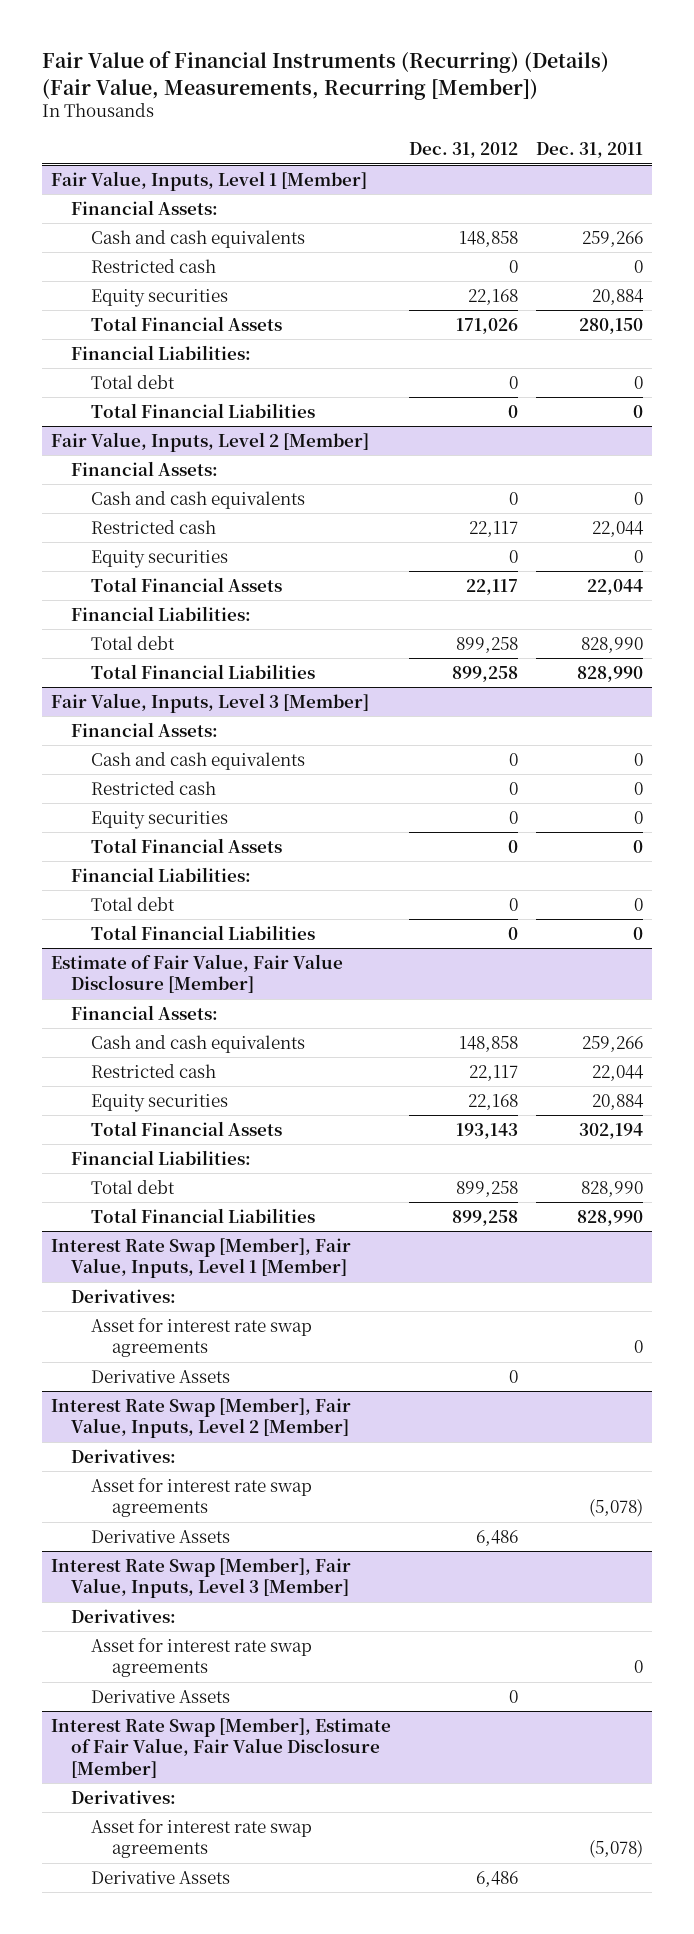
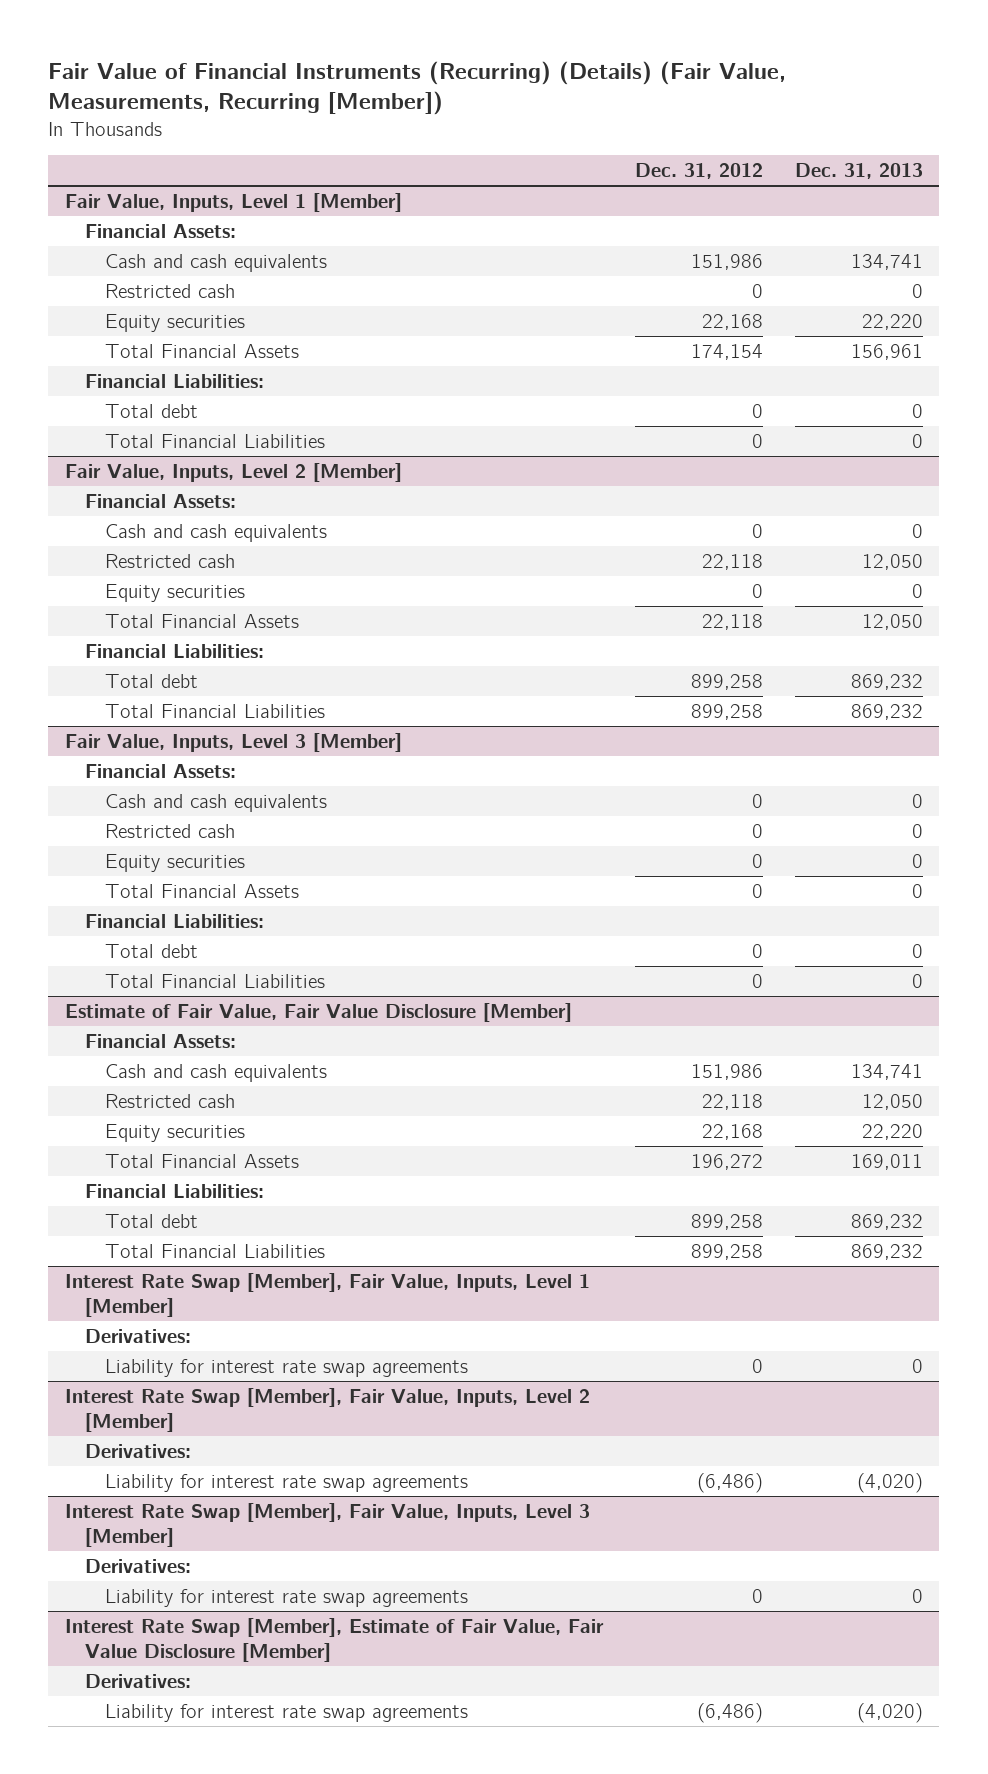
- | Dec. 31, 2012 | Dec. 31, 2011
+ | Dec. 31, 2012 | Dec. 31, 2013
@ Fair Value, Inputs, Level 1 [Member]
- Cash and cash equivalents | 148,858 | 259,266
+ Cash and cash equivalents | 151,986 | 134,741
- Total Financial Assets | 171,026 | 280,150
+ Total Financial Assets | 174,154 | 156,961
@ Fair Value, Inputs, Level 2 [Member]
- Restricted cash | 22,117 | 22,044
+ Restricted cash | 22,118 | 12,050
- Total Financial Assets | 22,117 | 22,044
+ Total Financial Assets | 22,118 | 12,050
@ Estimate of Fair Value, Fair Value Disclosure [Member]
- Cash and cash equivalents | 148,858 | 259,266
- Restricted cash | 22,117 | 22,044
+ Cash and cash equivalents | 151,986 | 134,741
+ Restricted cash | 22,118 | 12,050
- Total Financial Assets | 193,143 | 302,194
+ Total Financial Assets | 196,272 | 169,011
@ Interest Rate Swap [Member], Fair Value, Inputs, Level 1 [Member]
- Asset for interest rate swap agreements | | 0
- Derivative Assets | 0 |
+ Liability for interest rate swap agreements | 0 | 0
@ Interest Rate Swap [Member], Fair Value, Inputs, Level 2 [Member]
- Asset for interest rate swap agreements | | (5,078)
- Derivative Assets | 6,486 |
+ Liability for interest rate swap agreements | (6,486) | (4,020)
@ Interest Rate Swap [Member], Fair Value, Inputs, Level 3 [Member]
- Asset for interest rate swap agreements | | 0
- Derivative Assets | 0 |
+ Liability for interest rate swap agreements | 0 | 0
@ Interest Rate Swap [Member], Estimate of Fair Value, Fair Value Disclosure [Member]
- Asset for interest rate swap agreements | | (5,078)
- Derivative Assets | 6,486 |
+ Liability for interest rate swap agreements | (6,486) | (4,020)

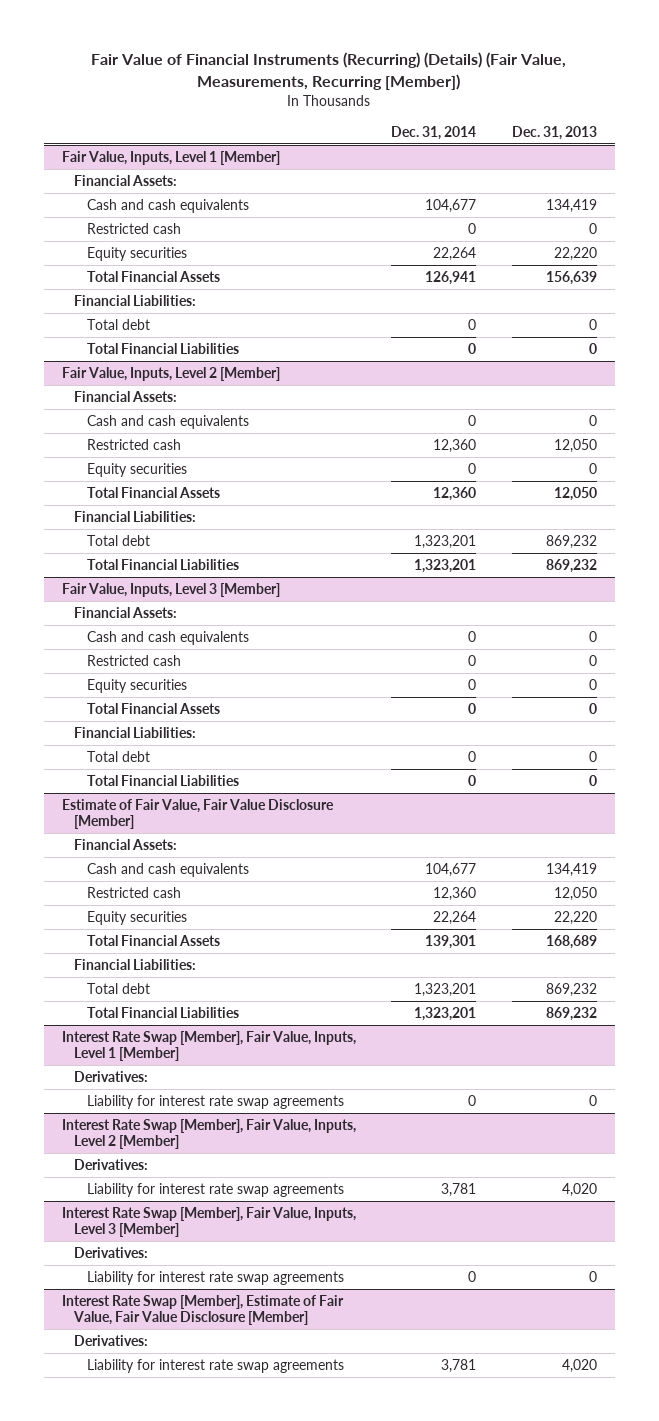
- | Dec. 31, 2012 | Dec. 31, 2013
+ | Dec. 31, 2014 | Dec. 31, 2013
@ Fair Value, Inputs, Level 1 [Member]
- Cash and cash equivalents | 151,986 | 134,741
+ Cash and cash equivalents | 104,677 | 134,419
- Total Financial Assets | 174,154 | 156,961
+ Total Financial Assets | 126,941 | 156,639
@ Estimate of Fair Value, Fair Value Disclosure [Member]
- Cash and cash equivalents | 151,986 | 134,741
+ Cash and cash equivalents | 104,677 | 134,419
- Total Financial Assets | 196,272 | 169,011
+ Total Financial Assets | 139,301 | 168,689
@ Interest Rate Swap [Member], Fair Value, Inputs, Level 2 [Member]
- Liability for interest rate swap agreements | (6,486) | (4,020)
+ Liability for interest rate swap agreements | 3,781 | 4,020
@ Interest Rate Swap [Member], Estimate of Fair Value, Fair Value Disclosure [Member]
- Liability for interest rate swap agreements | (6,486) | (4,020)
+ Liability for interest rate swap agreements | 3,781 | 4,020

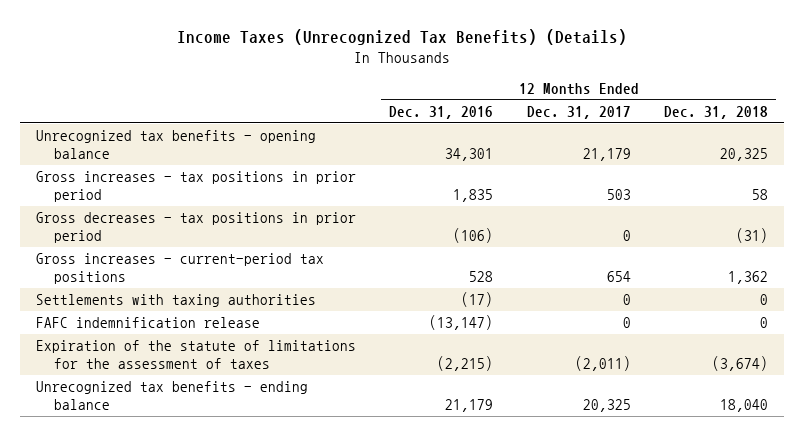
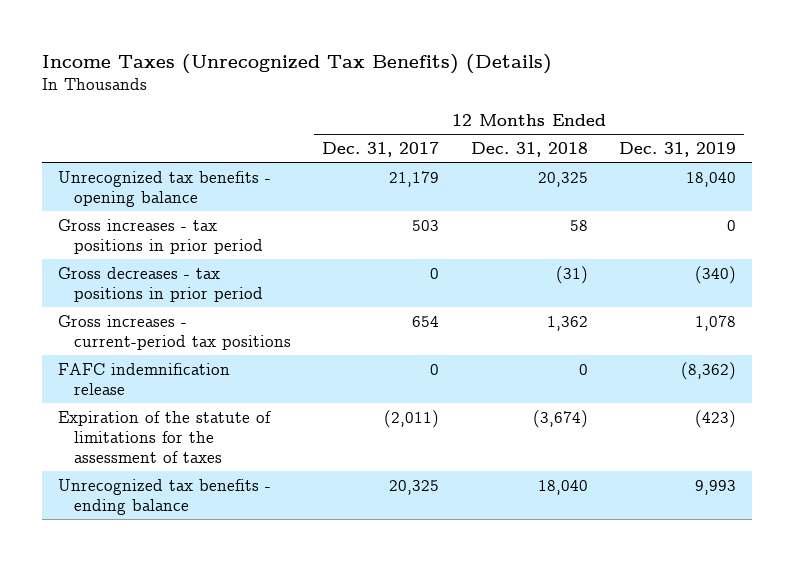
- | 12 Months Ended Dec. 31, 2016 | 12 Months Ended Dec. 31, 2017 | 12 Months Ended Dec. 31, 2018
+ | 12 Months Ended Dec. 31, 2017 | 12 Months Ended Dec. 31, 2018 | 12 Months Ended Dec. 31, 2019
- Settlements with taxing authorities | (17) | 0 | 0

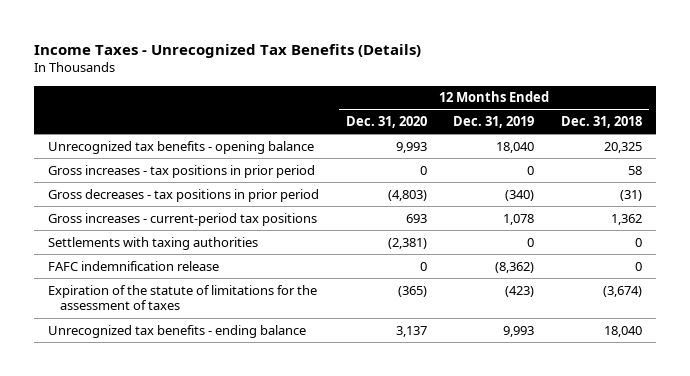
- Income Taxes (Unrecognized Tax Benefits) (Details)
+ Income Taxes - Unrecognized Tax Benefits (Details)
- | 12 Months Ended Dec. 31, 2017 | 12 Months Ended Dec. 31, 2018 | 12 Months Ended Dec. 31, 2019
+ | 12 Months Ended Dec. 31, 2020 | 12 Months Ended Dec. 31, 2019 | 12 Months Ended Dec. 31, 2018
+ Settlements with taxing authorities | (2,381) | 0 | 0

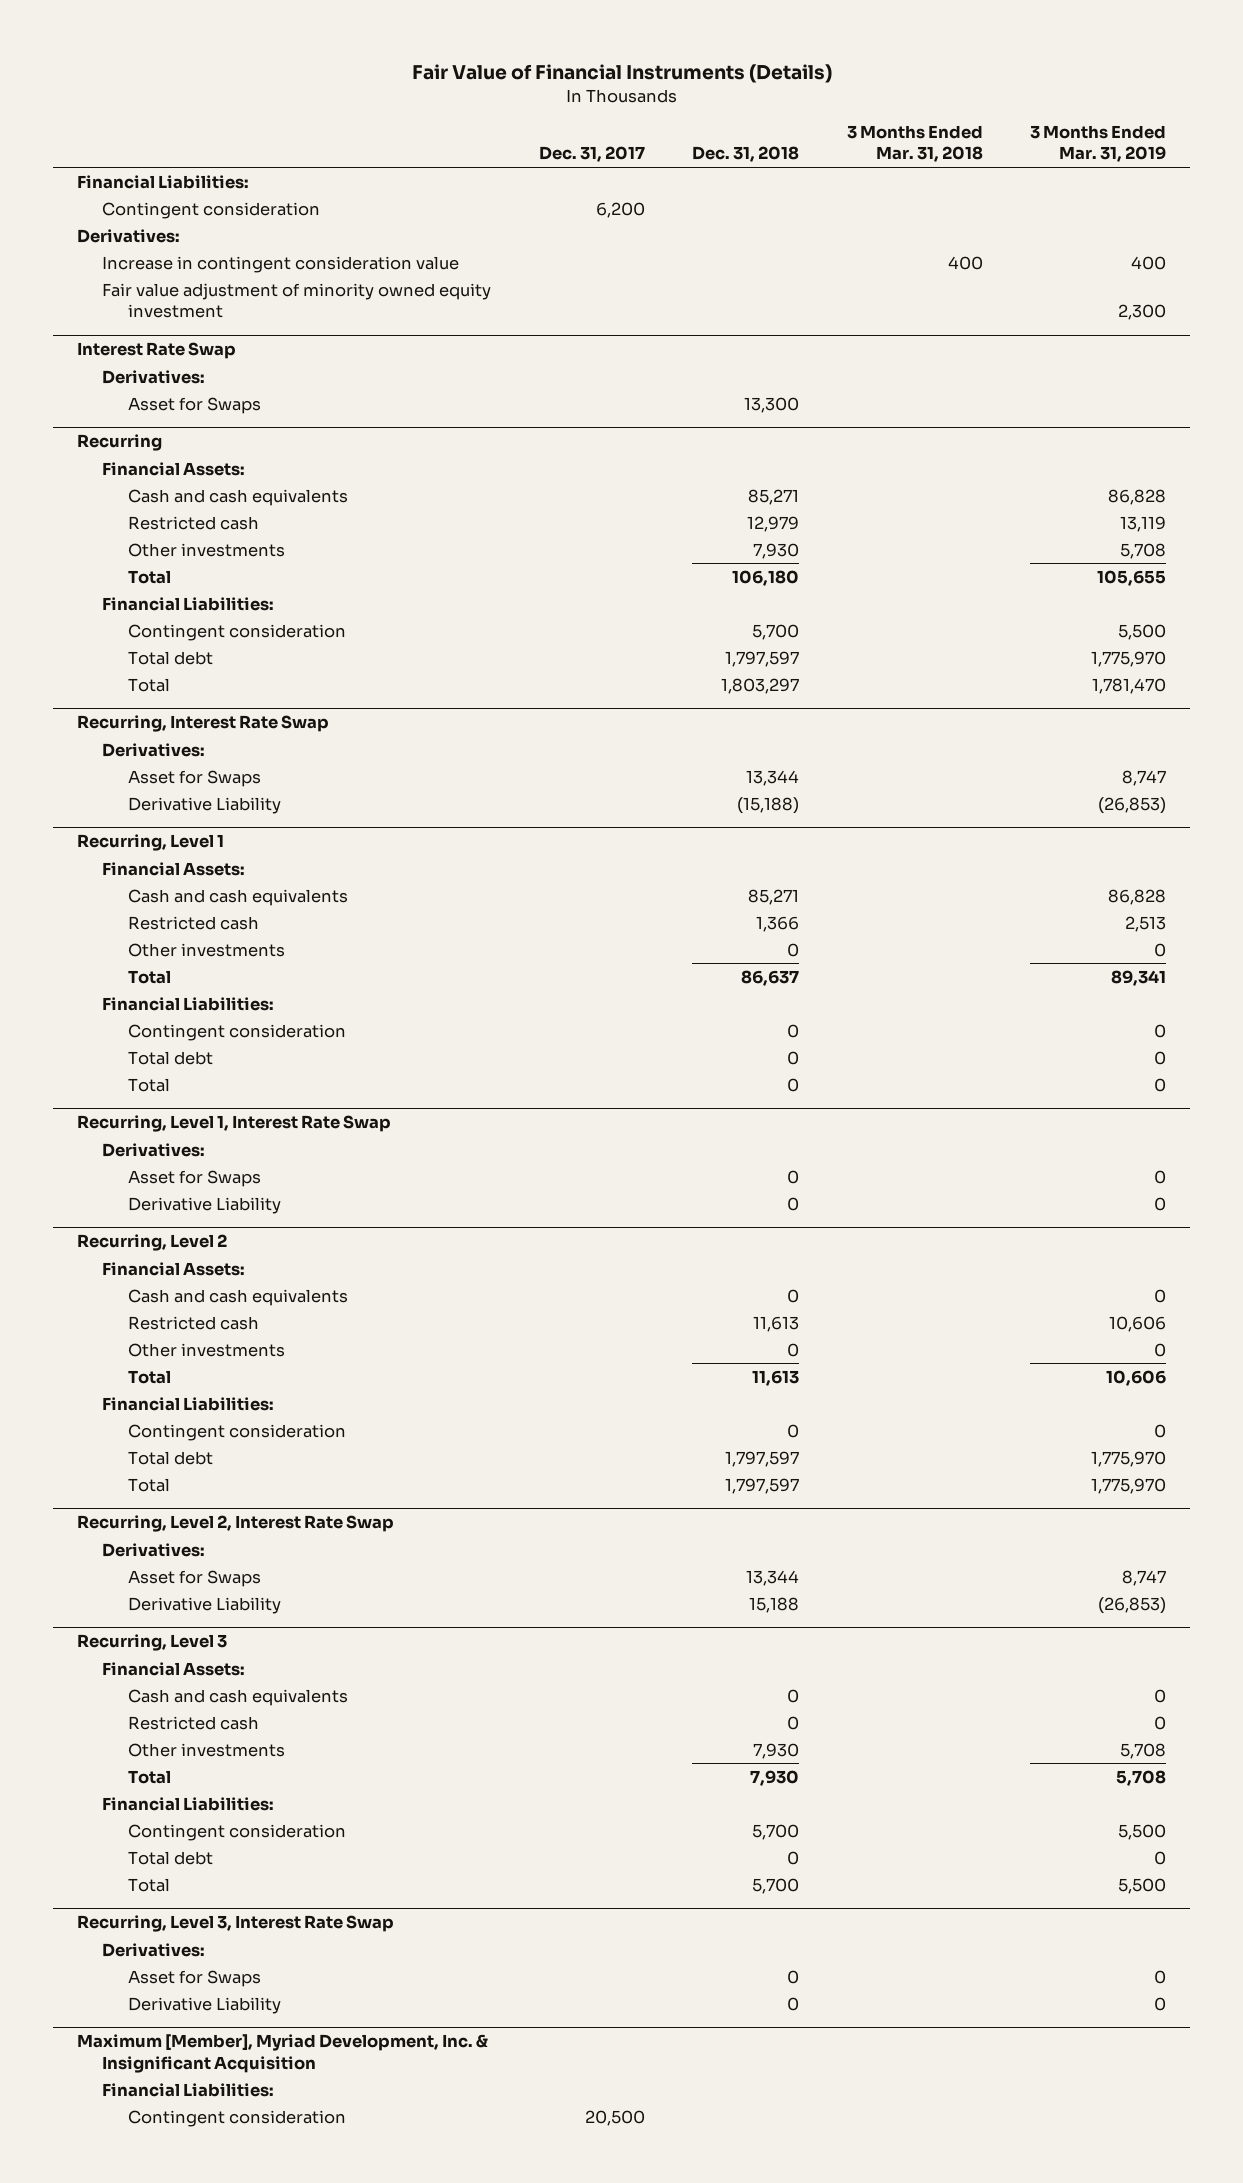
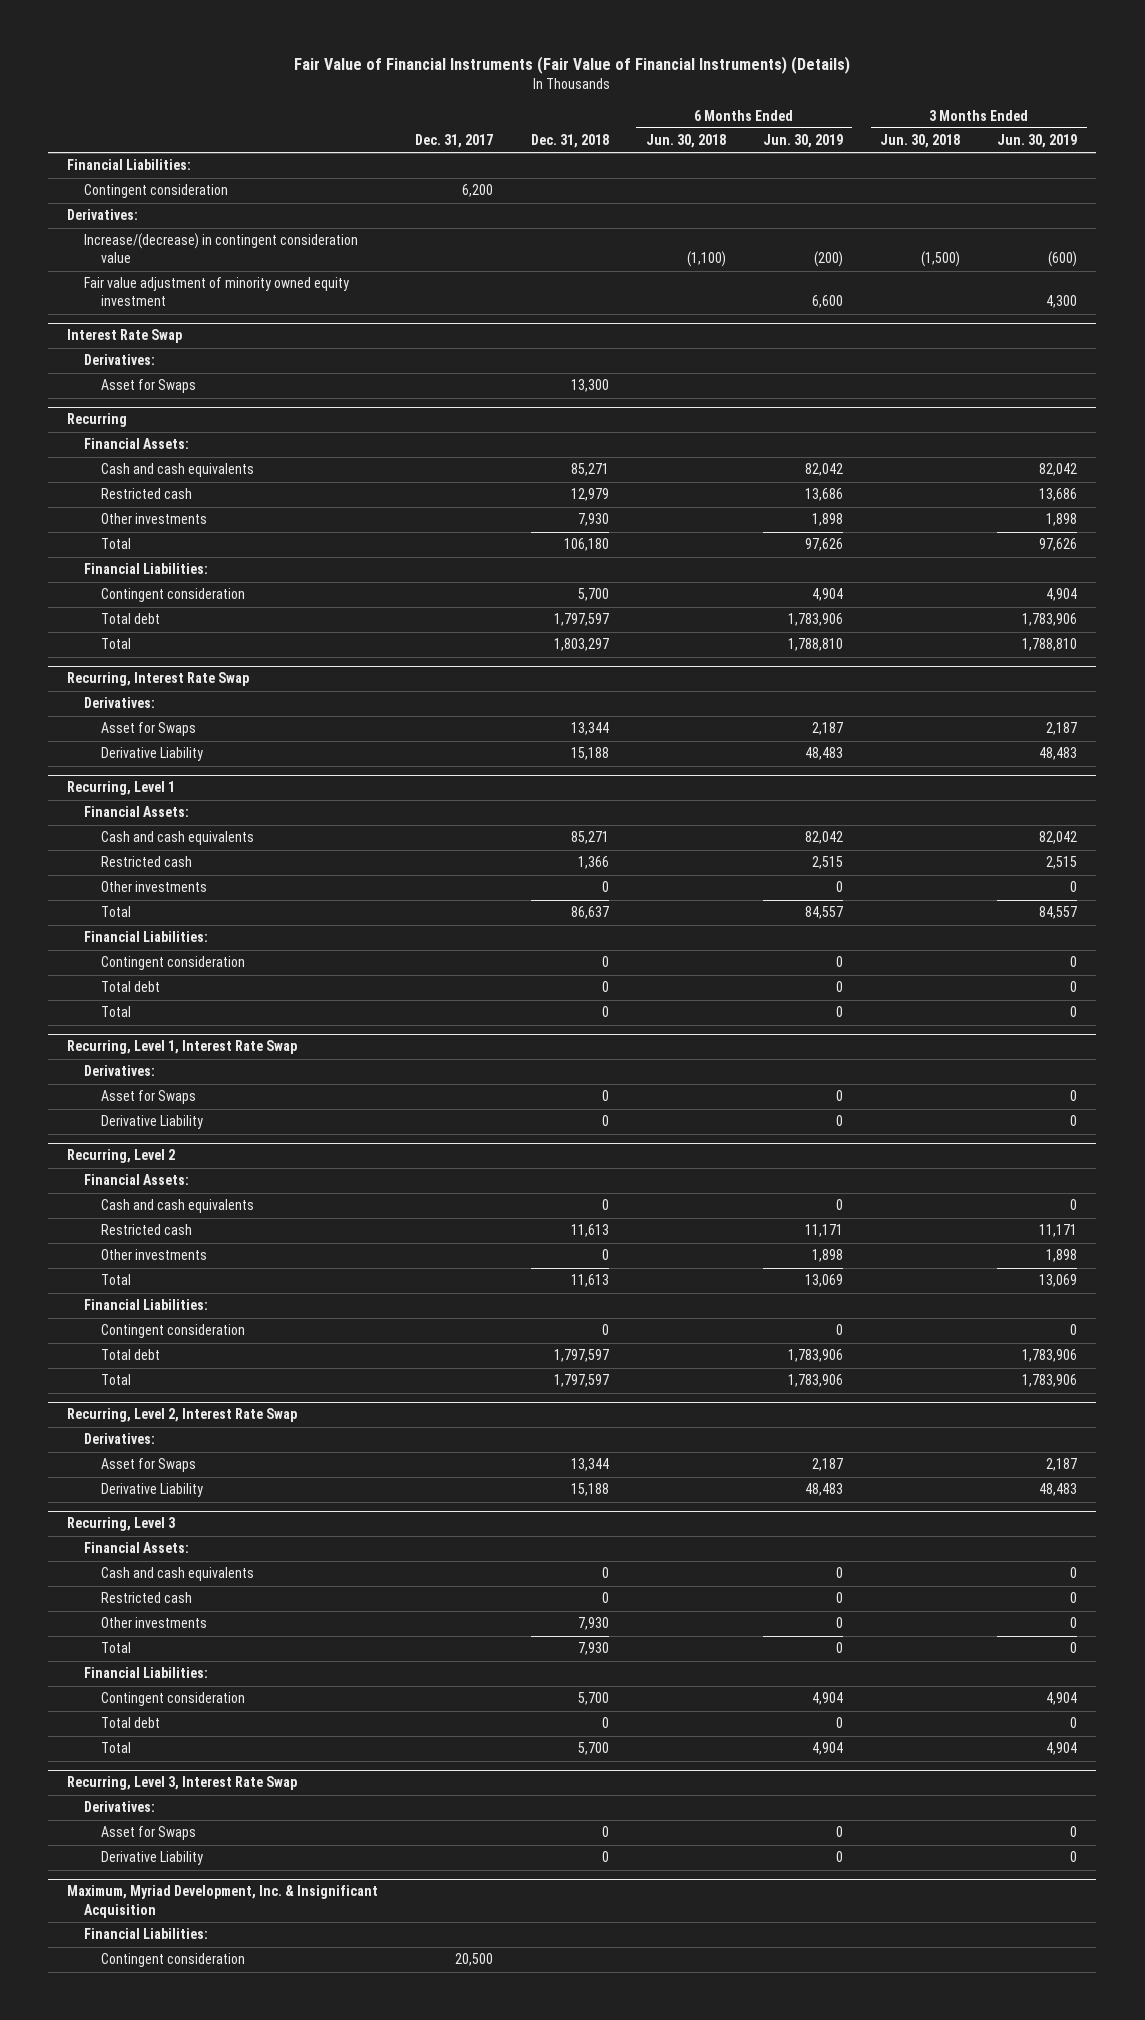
- Fair Value of Financial Instruments (Details)
+ Fair Value of Financial Instruments (Fair Value of Financial Instruments) (Details)
- | Dec. 31, 2017 | Dec. 31, 2018 | 3 Months Ended Mar. 31, 2018 | 3 Months Ended Mar. 31, 2019
+ | Dec. 31, 2017 | Dec. 31, 2018 | 6 Months Ended Jun. 30, 2018 | 6 Months Ended Jun. 30, 2019 | 3 Months Ended Jun. 30, 2018 | 3 Months Ended Jun. 30, 2019
- Increase in contingent consideration value | | | 400 | 400
+ Increase/(decrease) in contingent consideration value | | | (1,100) | (200) | (1,500) | (600)
@ Recurring, Interest Rate Swap
- Derivative Liability | | (15,188) | | (26,853)
+ Derivative Liability | | 15,188 | | 48,483 | | 48,483
- Maximum [Member], Myriad Development, Inc. & Insignificant Acquisition
+ Maximum, Myriad Development, Inc. & Insignificant Acquisition

